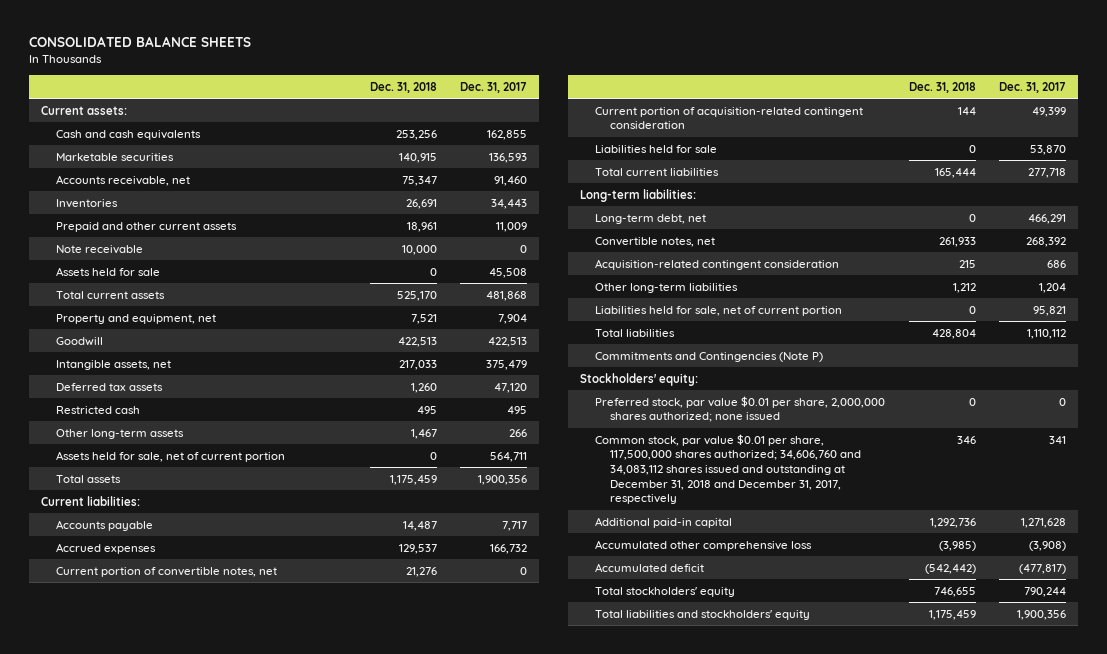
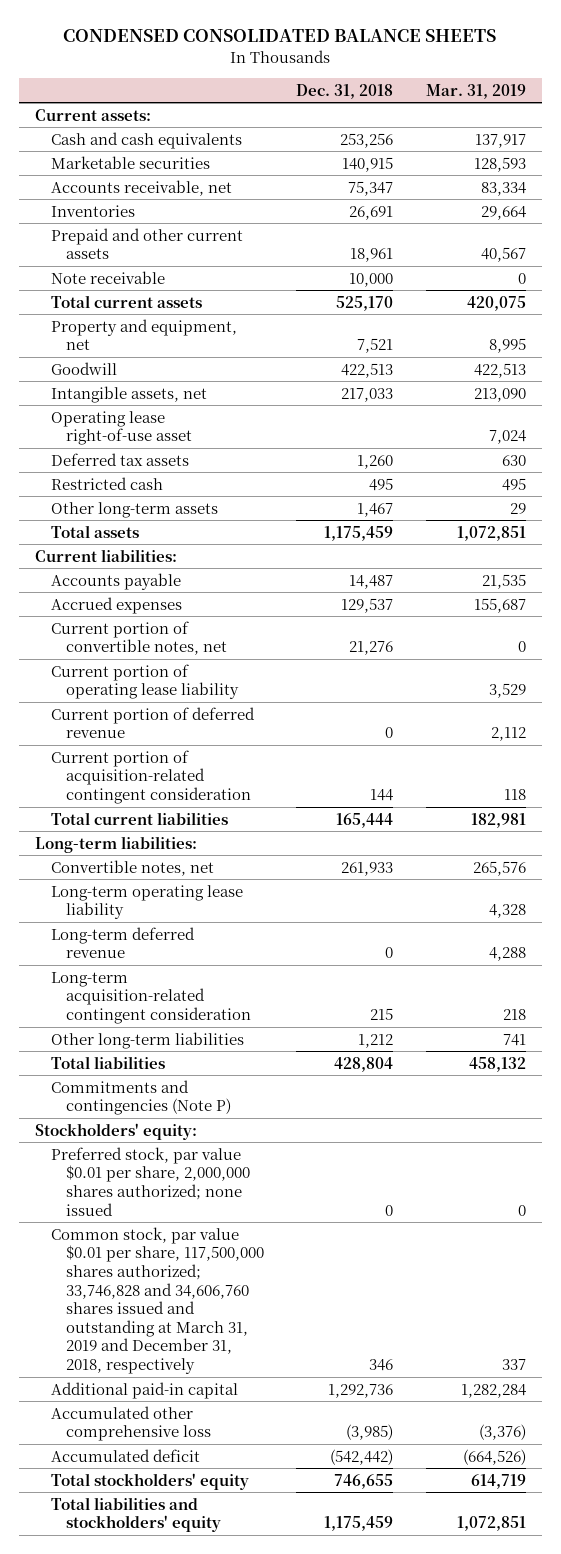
- CONSOLIDATED BALANCE SHEETS
+ CONDENSED CONSOLIDATED BALANCE SHEETS
- | Dec. 31, 2018 | Dec. 31, 2017
+ | Dec. 31, 2018 | Mar. 31, 2019
- Assets held for sale | 0 | 45,508
+ Operating lease right-of-use asset | | 7,024
- Assets held for sale, net of current portion | 0 | 564,711
+ Current portion of operating lease liability | | 3,529
+ Current portion of deferred revenue | 0 | 2,112
- Liabilities held for sale | 0 | 53,870
- Long-term debt, net | 0 | 466,291
- Acquisition-related contingent consideration | 215 | 686
+ Long-term operating lease liability | | 4,328
+ Long-term deferred revenue | 0 | 4,288
+ Long-term acquisition-related contingent consideration | 215 | 218
- Liabilities held for sale, net of current portion | 0 | 95,821
- Commitments and Contingencies (Note P)
+ Commitments and contingencies (Note P)
- Common stock, par value $0.01 per share, 117,500,000 shares authorized; 34,606,760 and 34,083,112 shares issued and outstanding at December 31, 2018 and December 31, 2017, respectively | 346 | 341
+ Common stock, par value $0.01 per share, 117,500,000 shares authorized; 33,746,828 and 34,606,760 shares issued and outstanding at March 31, 2019 and December 31, 2018, respectively | 346 | 337

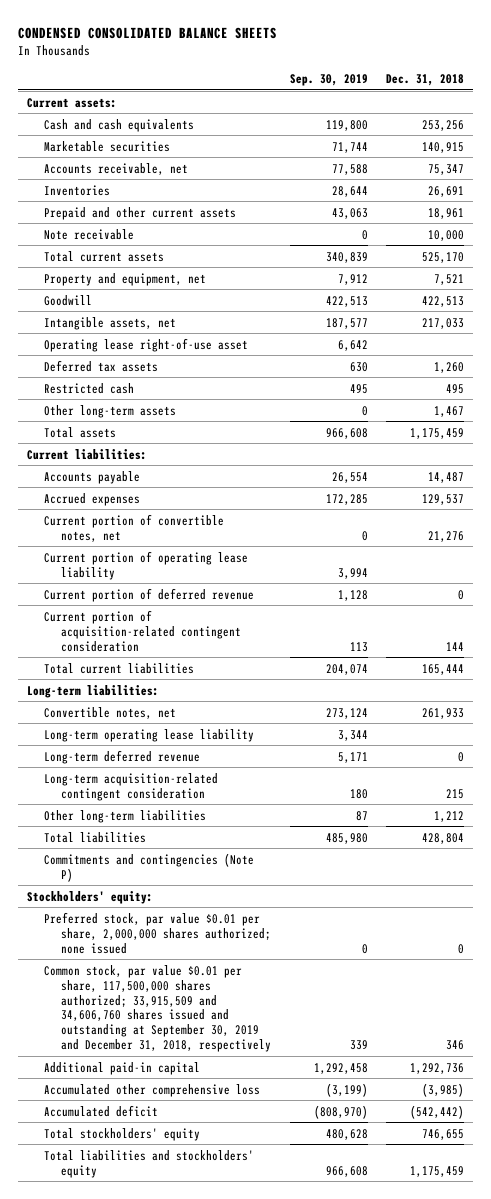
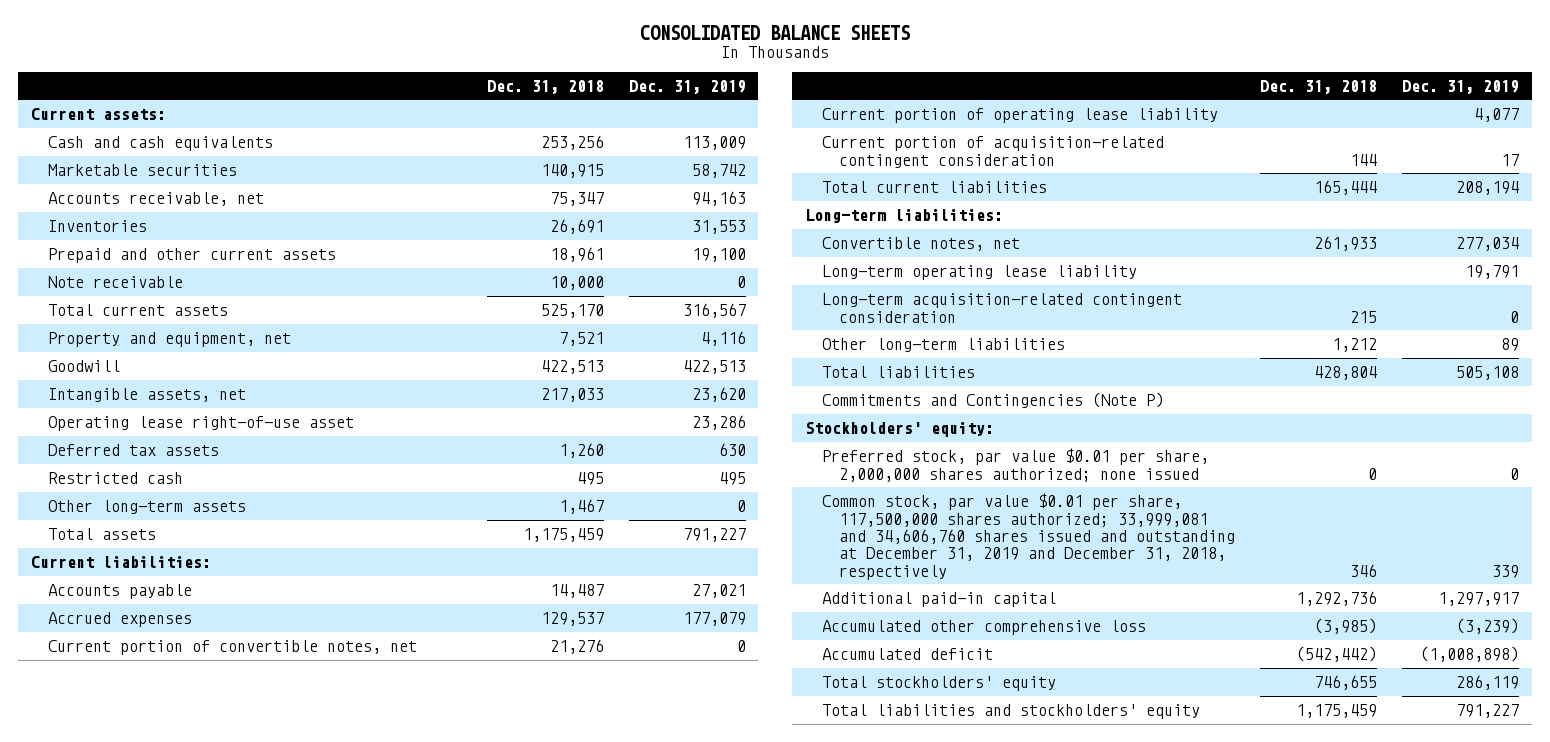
- CONDENSED CONSOLIDATED BALANCE SHEETS
+ CONSOLIDATED BALANCE SHEETS
- | Sep. 30, 2019 | Dec. 31, 2018
+ | Dec. 31, 2018 | Dec. 31, 2019
- Current portion of deferred revenue | 1,128 | 0
- Long-term deferred revenue | 5,171 | 0
- Commitments and contingencies (Note P)
+ Commitments and Contingencies (Note P)
- Common stock, par value $0.01 per share, 117,500,000 shares authorized; 33,915,509 and 34,606,760 shares issued and outstanding at September 30, 2019 and December 31, 2018, respectively | 339 | 346
+ Common stock, par value $0.01 per share, 117,500,000 shares authorized; 33,999,081 and 34,606,760 shares issued and outstanding at December 31, 2019 and December 31, 2018, respectively | 346 | 339

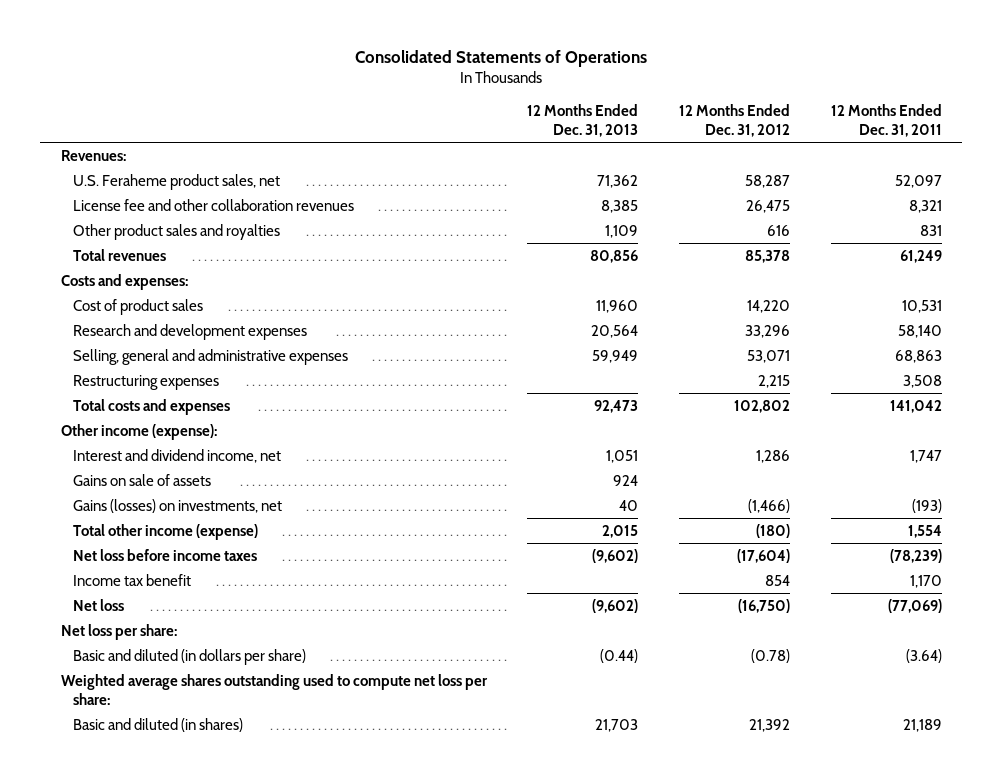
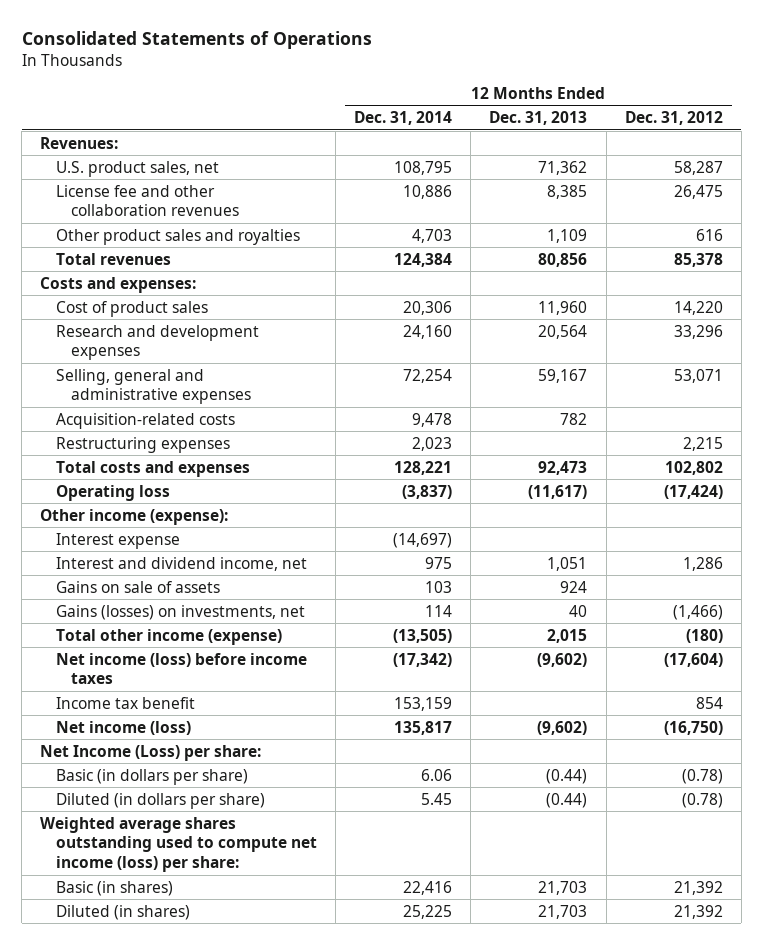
- | 12 Months Ended Dec. 31, 2013 | 12 Months Ended Dec. 31, 2012 | 12 Months Ended Dec. 31, 2011
+ | 12 Months Ended Dec. 31, 2014 | 12 Months Ended Dec. 31, 2013 | 12 Months Ended Dec. 31, 2012
- U.S. Feraheme product sales, net | 71,362 | 58,287 | 52,097
+ U.S. product sales, net | 108,795 | 71,362 | 58,287
- Selling, general and administrative expenses | 59,949 | 53,071 | 68,863
+ Selling, general and administrative expenses | 72,254 | 59,167 | 53,071
+ Acquisition-related costs | 9,478 | 782 |
+ Operating loss | (3,837) | (11,617) | (17,424)
+ Interest expense | (14,697) | |
- Net loss before income taxes | (9,602) | (17,604) | (78,239)
+ Net income (loss) before income taxes | (17,342) | (9,602) | (17,604)
- Net loss | (9,602) | (16,750) | (77,069)
- Net loss per share:
- Basic and diluted (in dollars per share) | (0.44) | (0.78) | (3.64)
- Weighted average shares outstanding used to compute net loss per share:
- Basic and diluted (in shares) | 21,703 | 21,392 | 21,189
+ Net income (loss) | 135,817 | (9,602) | (16,750)
+ Net Income (Loss) per share:
+ Basic (in dollars per share) | 6.06 | (0.44) | (0.78)
+ Diluted (in dollars per share) | 5.45 | (0.44) | (0.78)
+ Weighted average shares outstanding used to compute net income (loss) per share:
+ Basic (in shares) | 22,416 | 21,703 | 21,392
+ Diluted (in shares) | 25,225 | 21,703 | 21,392

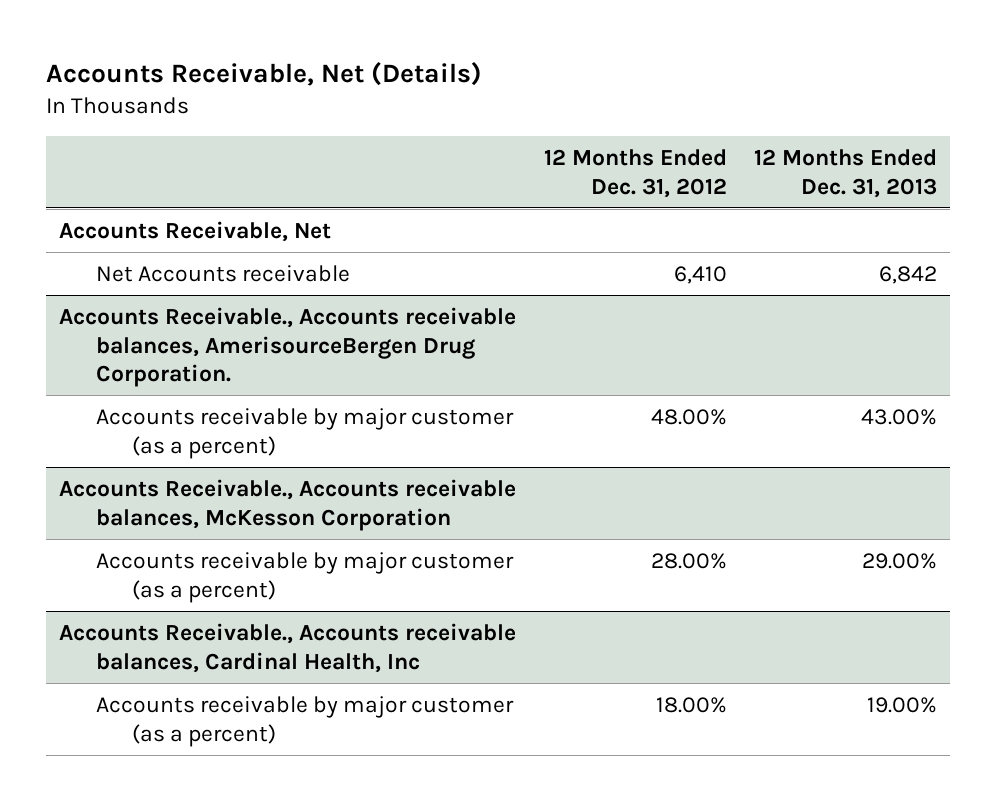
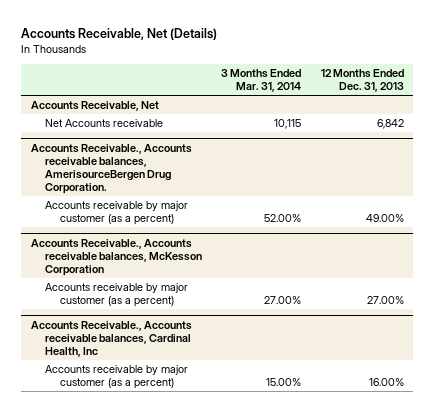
- | 12 Months Ended Dec. 31, 2012 | 12 Months Ended Dec. 31, 2013
+ | 3 Months Ended Mar. 31, 2014 | 12 Months Ended Dec. 31, 2013
@ Accounts Receivable., Accounts receivable balances, AmerisourceBergen Drug Corporation.
- Accounts receivable by major customer (as a percent) | 48.00% | 43.00%
+ Accounts receivable by major customer (as a percent) | 52.00% | 49.00%
@ Accounts Receivable., Accounts receivable balances, McKesson Corporation
- Accounts receivable by major customer (as a percent) | 28.00% | 29.00%
+ Accounts receivable by major customer (as a percent) | 27.00% | 27.00%
@ Accounts Receivable., Accounts receivable balances, Cardinal Health, Inc
- Accounts receivable by major customer (as a percent) | 18.00% | 19.00%
+ Accounts receivable by major customer (as a percent) | 15.00% | 16.00%

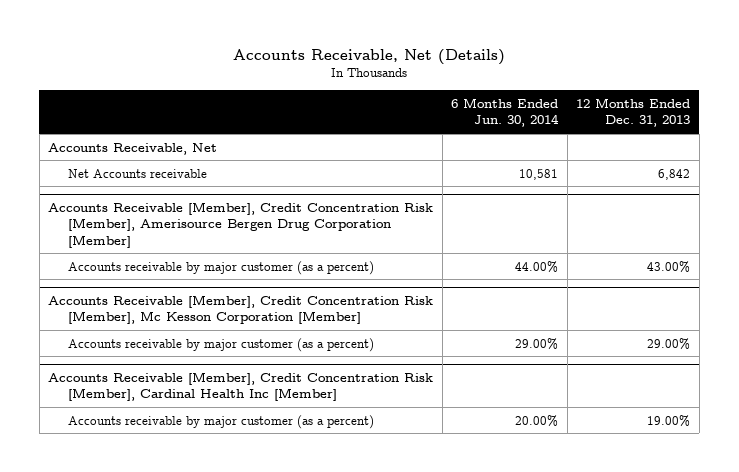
- | 3 Months Ended Mar. 31, 2014 | 12 Months Ended Dec. 31, 2013
+ | 6 Months Ended Jun. 30, 2014 | 12 Months Ended Dec. 31, 2013
- Accounts Receivable., Accounts receivable balances, AmerisourceBergen Drug Corporation.
- Accounts receivable by major customer (as a percent) | 52.00% | 49.00%
- Accounts Receivable., Accounts receivable balances, McKesson Corporation
- Accounts receivable by major customer (as a percent) | 27.00% | 27.00%
- Accounts Receivable., Accounts receivable balances, Cardinal Health, Inc
- Accounts receivable by major customer (as a percent) | 15.00% | 16.00%
+ Accounts Receivable [Member], Credit Concentration Risk [Member], Amerisource Bergen Drug Corporation [Member]
+ Accounts receivable by major customer (as a percent) | 44.00% | 43.00%
+ Accounts Receivable [Member], Credit Concentration Risk [Member], Mc Kesson Corporation [Member]
+ Accounts receivable by major customer (as a percent) | 29.00% | 29.00%
+ Accounts Receivable [Member], Credit Concentration Risk [Member], Cardinal Health Inc [Member]
+ Accounts receivable by major customer (as a percent) | 20.00% | 19.00%

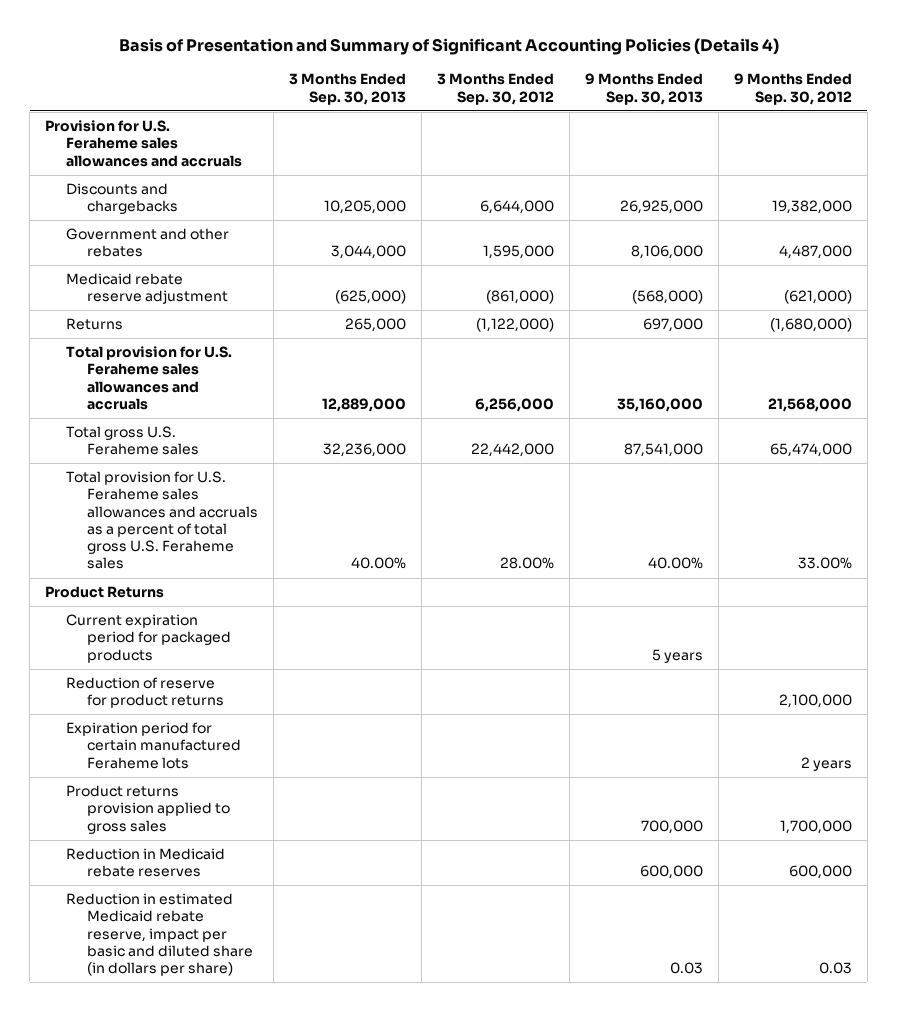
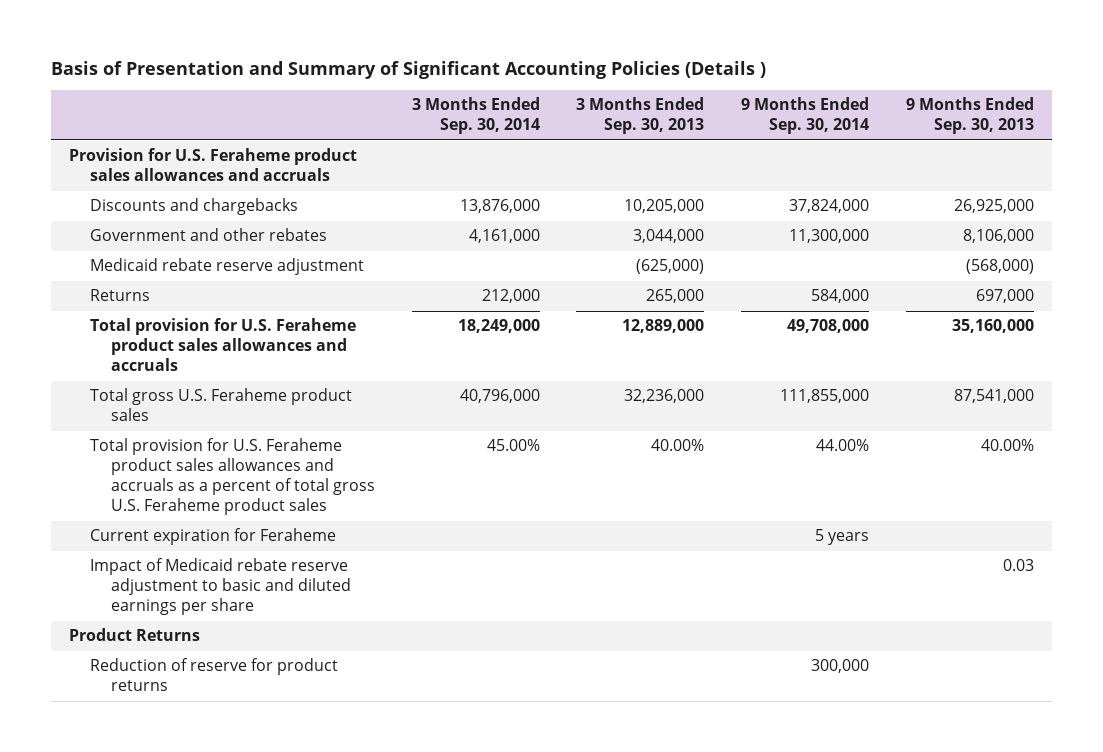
- Basis of Presentation and Summary of Significant Accounting Policies (Details 4)
+ Basis of Presentation and Summary of Significant Accounting Policies (Details )
- | 3 Months Ended Sep. 30, 2013 | 3 Months Ended Sep. 30, 2012 | 9 Months Ended Sep. 30, 2013 | 9 Months Ended Sep. 30, 2012
+ | 3 Months Ended Sep. 30, 2014 | 3 Months Ended Sep. 30, 2013 | 9 Months Ended Sep. 30, 2014 | 9 Months Ended Sep. 30, 2013
- Provision for U.S. Feraheme sales allowances and accruals
+ Provision for U.S. Feraheme product sales allowances and accruals
- Total provision for U.S. Feraheme sales allowances and accruals | 12,889,000 | 6,256,000 | 35,160,000 | 21,568,000
- Total gross U.S. Feraheme sales | 32,236,000 | 22,442,000 | 87,541,000 | 65,474,000
- Total provision for U.S. Feraheme sales allowances and accruals as a percent of total gross U.S. Feraheme sales | 40.00% | 28.00% | 40.00% | 33.00%
+ Total provision for U.S. Feraheme product sales allowances and accruals | 18,249,000 | 12,889,000 | 49,708,000 | 35,160,000
+ Total gross U.S. Feraheme product sales | 40,796,000 | 32,236,000 | 111,855,000 | 87,541,000
+ Total provision for U.S. Feraheme product sales allowances and accruals as a percent of total gross U.S. Feraheme product sales | 45.00% | 40.00% | 44.00% | 40.00%
+ Current expiration for Feraheme | | | 5 years |
+ Impact of Medicaid rebate reserve adjustment to basic and diluted earnings per share | | | | 0.03
- Current expiration period for packaged products | | | 5 years |
- Expiration period for certain manufactured Feraheme lots | | | | 2 years
- Product returns provision applied to gross sales | | | 700,000 | 1,700,000
- Reduction in Medicaid rebate reserves | | | 600,000 | 600,000
- Reduction in estimated Medicaid rebate reserve, impact per basic and diluted share (in dollars per share) | | | 0.03 | 0.03

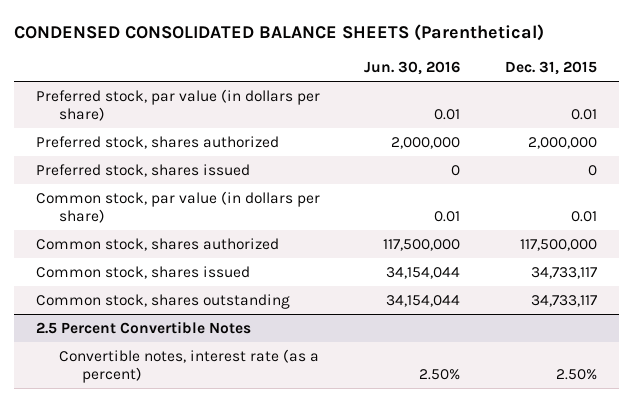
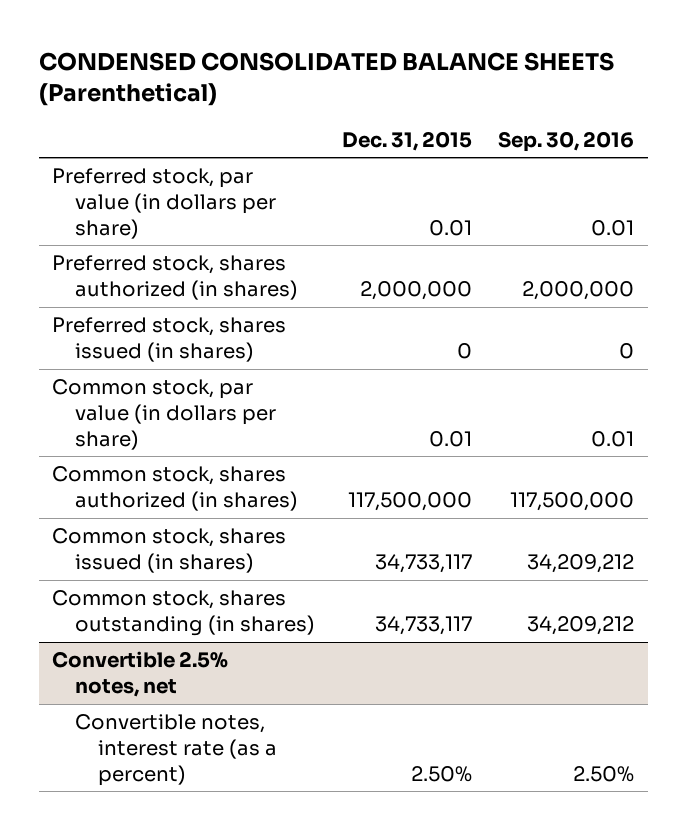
- | Jun. 30, 2016 | Dec. 31, 2015
+ | Dec. 31, 2015 | Sep. 30, 2016
- Preferred stock, shares authorized | 2,000,000 | 2,000,000
- Preferred stock, shares issued | 0 | 0
+ Preferred stock, shares authorized (in shares) | 2,000,000 | 2,000,000
+ Preferred stock, shares issued (in shares) | 0 | 0
- Common stock, shares authorized | 117,500,000 | 117,500,000
- Common stock, shares issued | 34,154,044 | 34,733,117
- Common stock, shares outstanding | 34,154,044 | 34,733,117
- 2.5 Percent Convertible Notes
+ Common stock, shares authorized (in shares) | 117,500,000 | 117,500,000
+ Common stock, shares issued (in shares) | 34,733,117 | 34,209,212
+ Common stock, shares outstanding (in shares) | 34,733,117 | 34,209,212
+ Convertible 2.5% notes, net

